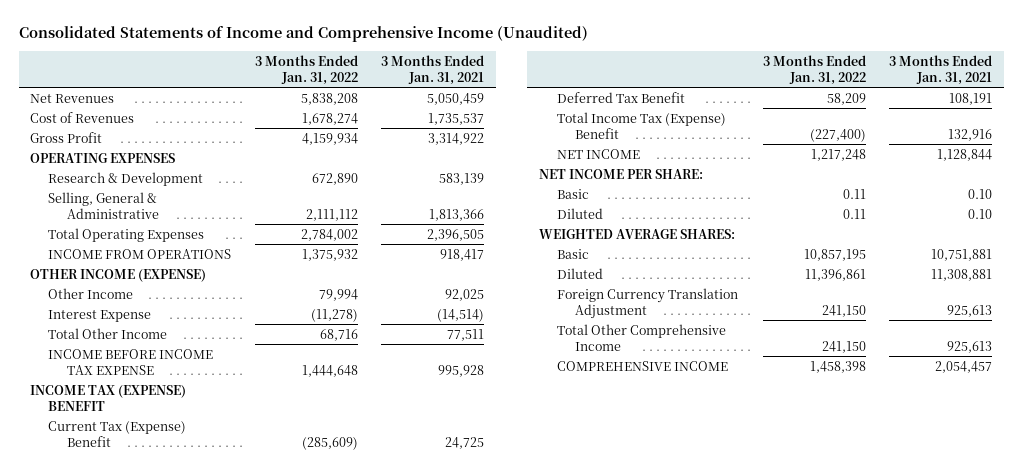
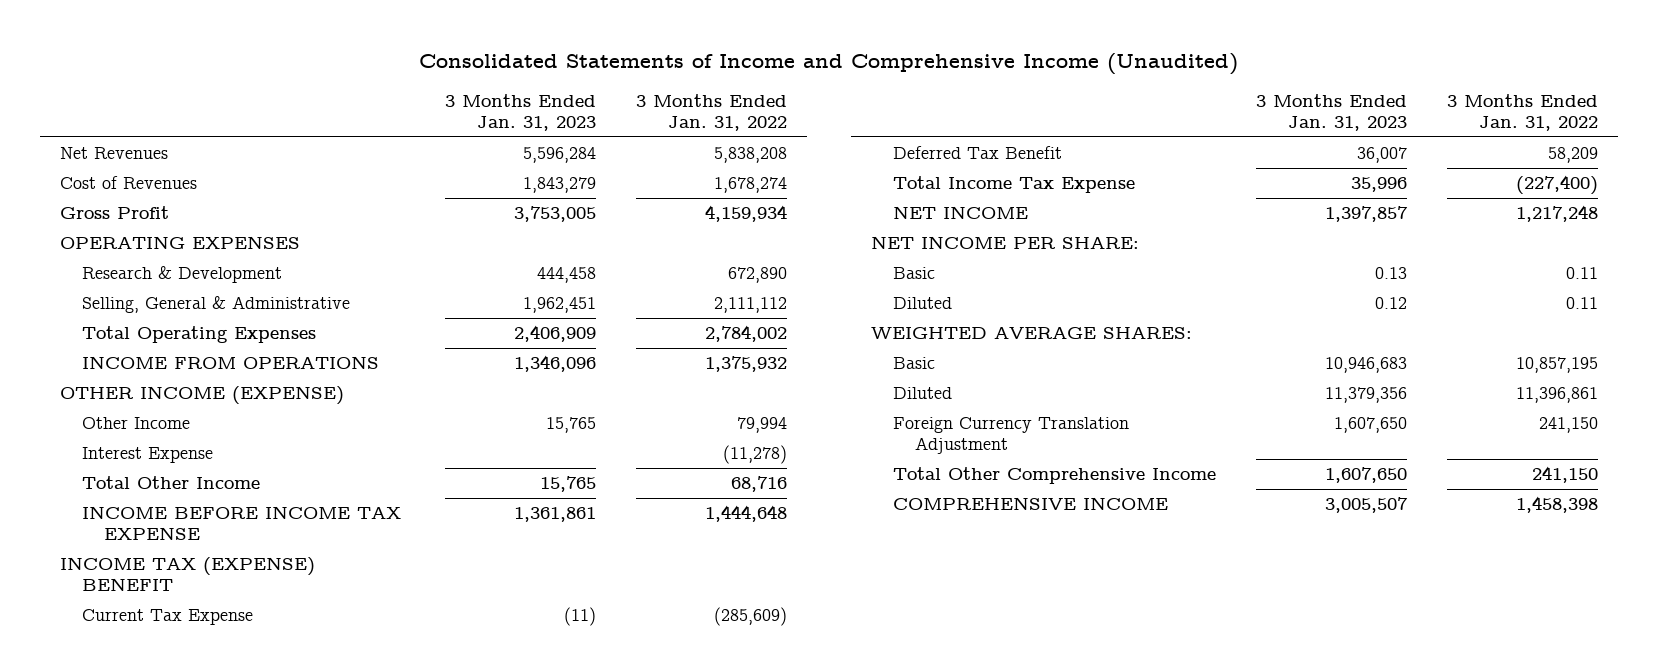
- | 3 Months Ended Jan. 31, 2022 | 3 Months Ended Jan. 31, 2021
+ | 3 Months Ended Jan. 31, 2023 | 3 Months Ended Jan. 31, 2022
- Current Tax (Expense) Benefit | (285,609) | 24,725
+ Current Tax Expense | (11) | (285,609)
- Total Income Tax (Expense) Benefit | (227,400) | 132,916
+ Total Income Tax Expense | 35,996 | (227,400)

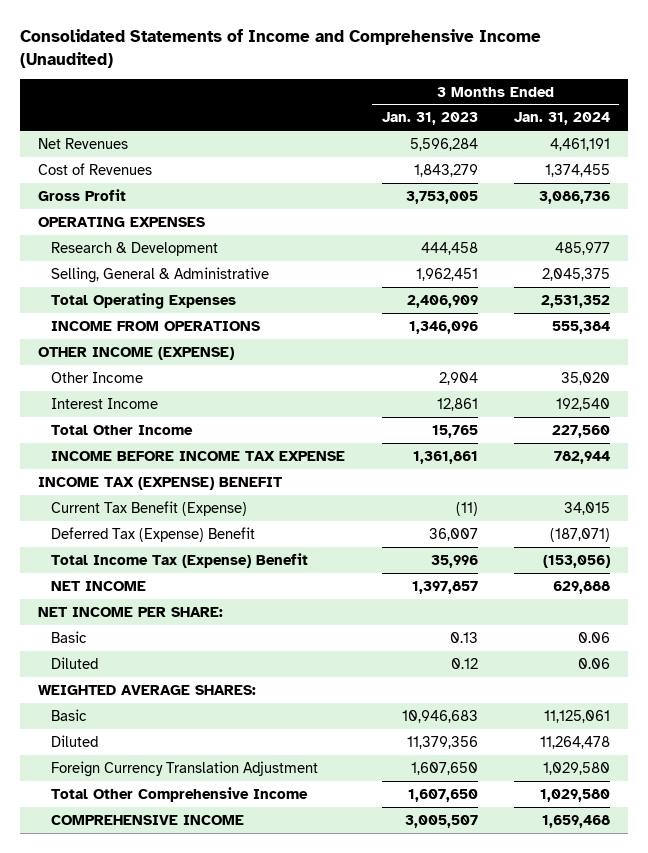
- | 3 Months Ended Jan. 31, 2023 | 3 Months Ended Jan. 31, 2022
+ | 3 Months Ended Jan. 31, 2023 | 3 Months Ended Jan. 31, 2024
- Other Income | 15,765 | 79,994
- Interest Expense | | (11,278)
+ Other Income | 2,904 | 35,020
+ Interest Income | 12,861 | 192,540
- Current Tax Expense | (11) | (285,609)
- Deferred Tax Benefit | 36,007 | 58,209
- Total Income Tax Expense | 35,996 | (227,400)
+ Current Tax Benefit (Expense) | (11) | 34,015
+ Deferred Tax (Expense) Benefit | 36,007 | (187,071)
+ Total Income Tax (Expense) Benefit | 35,996 | (153,056)

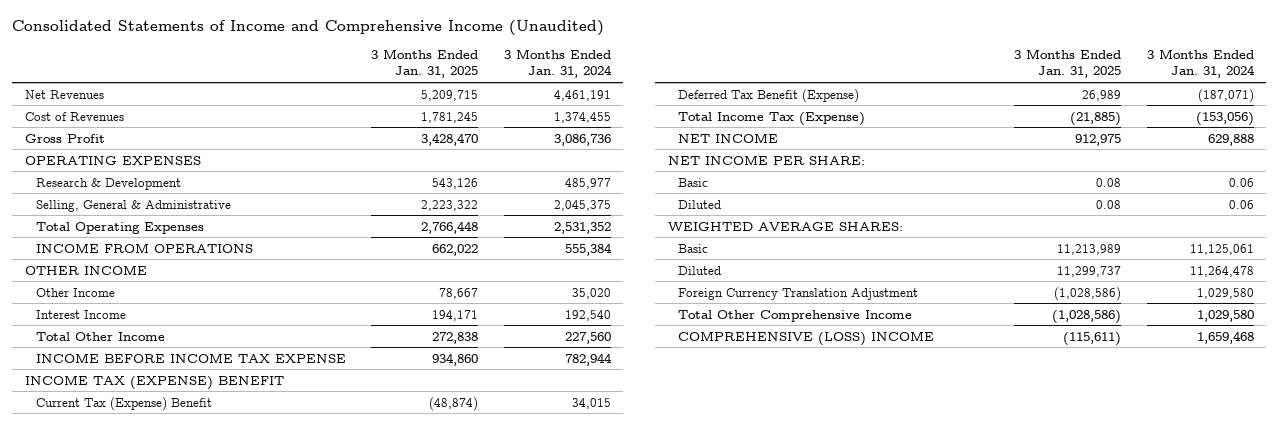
- | 3 Months Ended Jan. 31, 2023 | 3 Months Ended Jan. 31, 2024
+ | 3 Months Ended Jan. 31, 2025 | 3 Months Ended Jan. 31, 2024
- OTHER INCOME (EXPENSE)
+ OTHER INCOME
- Current Tax Benefit (Expense) | (11) | 34,015
- Deferred Tax (Expense) Benefit | 36,007 | (187,071)
- Total Income Tax (Expense) Benefit | 35,996 | (153,056)
+ Current Tax (Expense) Benefit | (48,874) | 34,015
+ Deferred Tax Benefit (Expense) | 26,989 | (187,071)
+ Total Income Tax (Expense) | (21,885) | (153,056)
- COMPREHENSIVE INCOME | 3,005,507 | 1,659,468
+ COMPREHENSIVE (LOSS) INCOME | (115,611) | 1,659,468

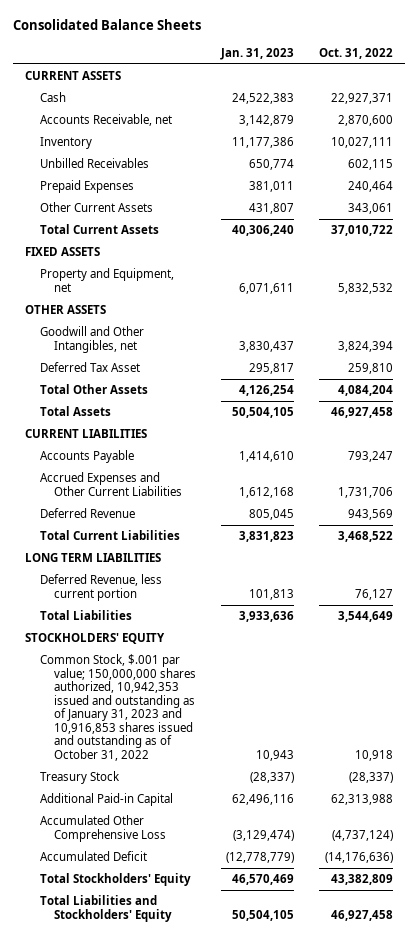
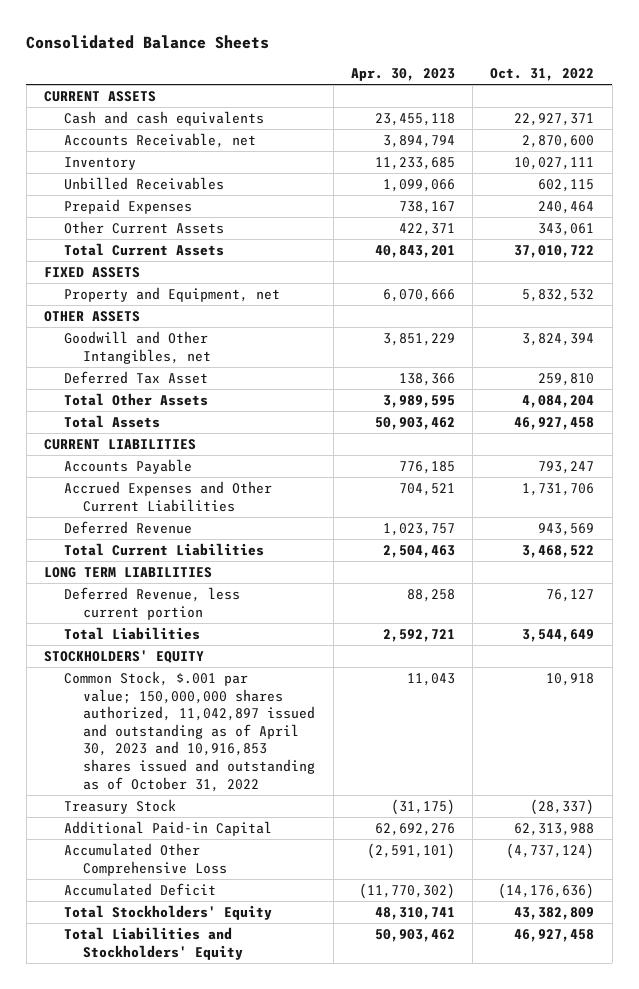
- | Jan. 31, 2023 | Oct. 31, 2022
+ | Apr. 30, 2023 | Oct. 31, 2022
- Cash | 24,522,383 | 22,927,371
+ Cash and cash equivalents | 23,455,118 | 22,927,371
- Common Stock, $.001 par value; 150,000,000 shares authorized, 10,942,353 issued and outstanding as of January 31, 2023 and 10,916,853 shares issued and outstanding as of October 31, 2022 | 10,943 | 10,918
+ Common Stock, $.001 par value; 150,000,000 shares authorized, 11,042,897 issued and outstanding as of April 30, 2023 and 10,916,853 shares issued and outstanding as of October 31, 2022 | 11,043 | 10,918

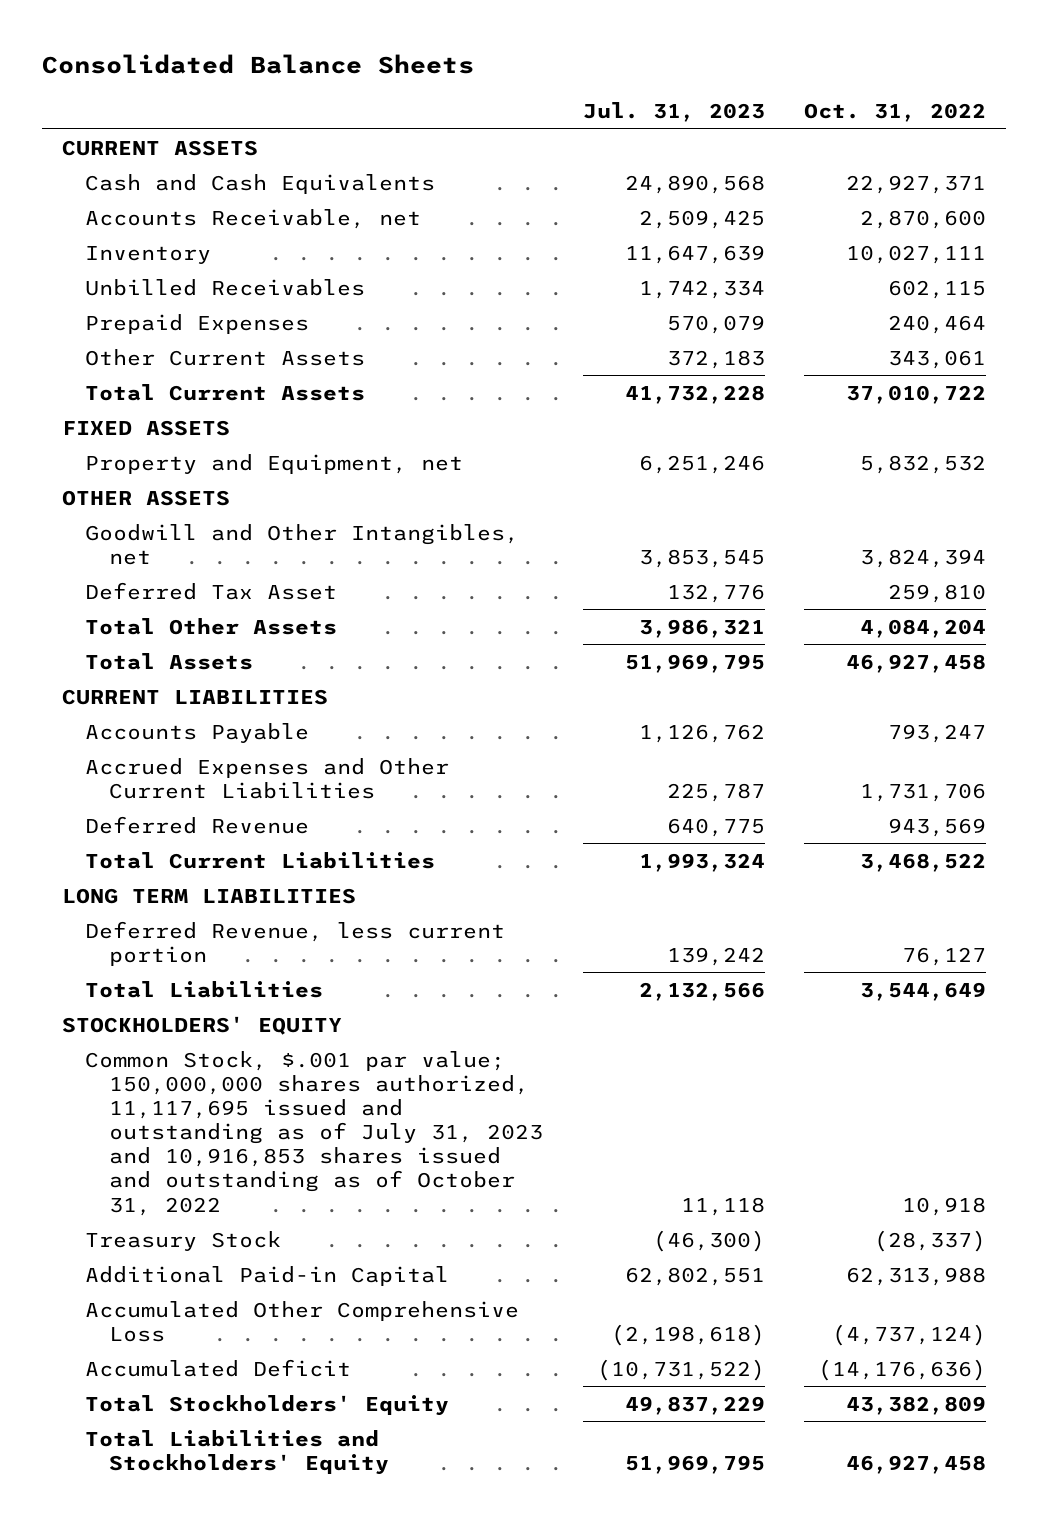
- | Apr. 30, 2023 | Oct. 31, 2022
+ | Jul. 31, 2023 | Oct. 31, 2022
- Cash and cash equivalents | 23,455,118 | 22,927,371
+ Cash and Cash Equivalents | 24,890,568 | 22,927,371
- Common Stock, $.001 par value; 150,000,000 shares authorized, 11,042,897 issued and outstanding as of April 30, 2023 and 10,916,853 shares issued and outstanding as of October 31, 2022 | 11,043 | 10,918
+ Common Stock, $.001 par value; 150,000,000 shares authorized, 11,117,695 issued and outstanding as of July 31, 2023 and 10,916,853 shares issued and outstanding as of October 31, 2022 | 11,118 | 10,918

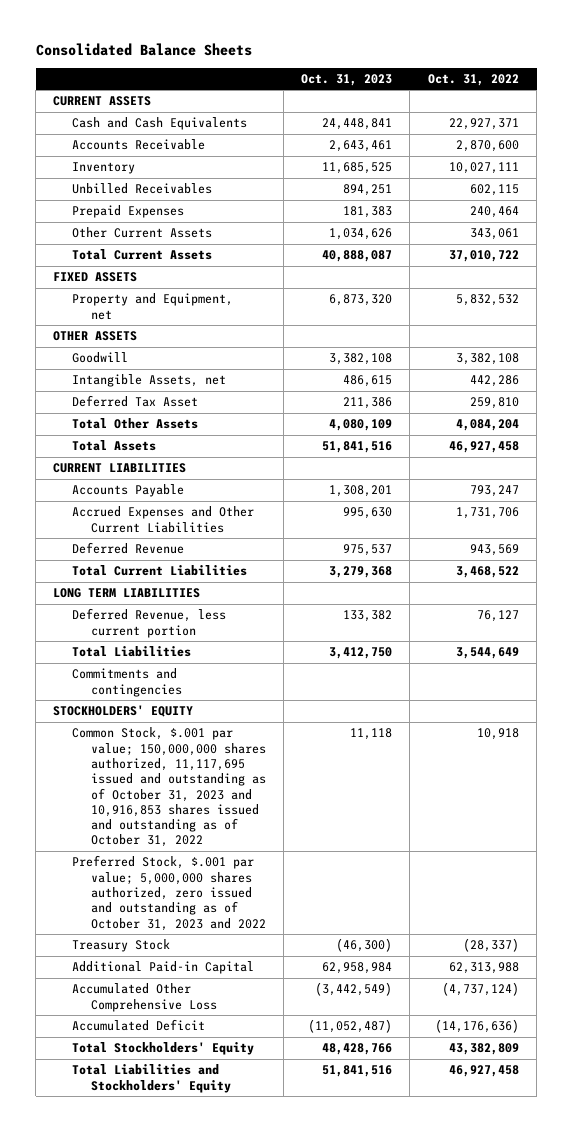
- | Jul. 31, 2023 | Oct. 31, 2022
+ | Oct. 31, 2023 | Oct. 31, 2022
- Accounts Receivable, net | 2,509,425 | 2,870,600
+ Accounts Receivable | 2,643,461 | 2,870,600
- Goodwill and Other Intangibles, net | 3,853,545 | 3,824,394
+ Goodwill | 3,382,108 | 3,382,108
+ Intangible Assets, net | 486,615 | 442,286
+ Commitments and contingencies
- Common Stock, $.001 par value; 150,000,000 shares authorized, 11,117,695 issued and outstanding as of July 31, 2023 and 10,916,853 shares issued and outstanding as of October 31, 2022 | 11,118 | 10,918
+ Common Stock, $.001 par value; 150,000,000 shares authorized, 11,117,695 issued and outstanding as of October 31, 2023 and 10,916,853 shares issued and outstanding as of October 31, 2022 | 11,118 | 10,918
+ Preferred Stock, $.001 par value; 5,000,000 shares authorized, zero issued and outstanding as of October 31, 2023 and 2022

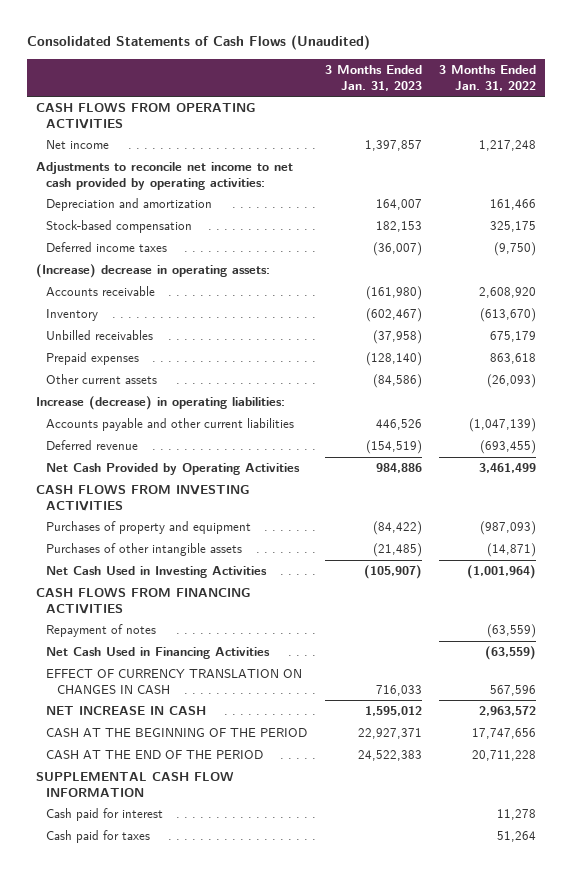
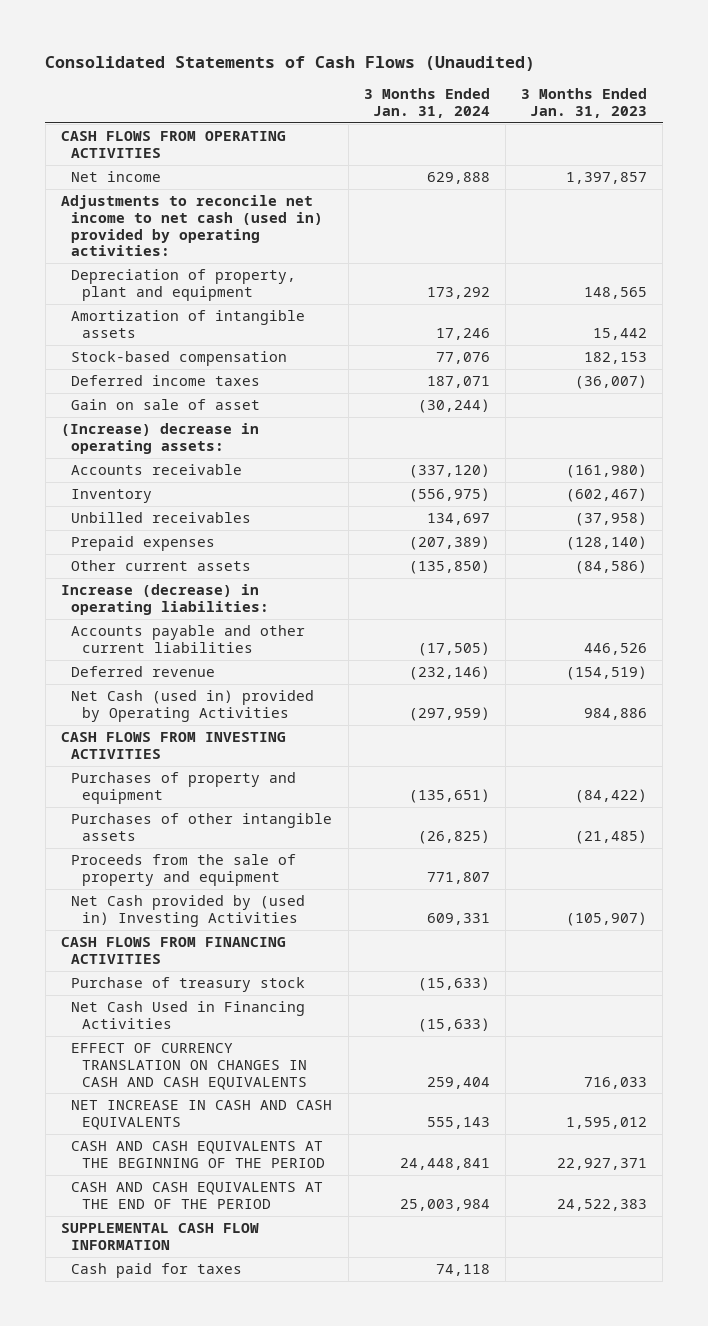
- | 3 Months Ended Jan. 31, 2023 | 3 Months Ended Jan. 31, 2022
+ | 3 Months Ended Jan. 31, 2024 | 3 Months Ended Jan. 31, 2023
- Adjustments to reconcile net income to net cash provided by operating activities:
- Depreciation and amortization | 164,007 | 161,466
+ Adjustments to reconcile net income to net cash (used in) provided by operating activities:
+ Depreciation of property, plant and equipment | 173,292 | 148,565
+ Amortization of intangible assets | 17,246 | 15,442
+ Gain on sale of asset | (30,244) |
- Net Cash Provided by Operating Activities | 984,886 | 3,461,499
+ Net Cash (used in) provided by Operating Activities | (297,959) | 984,886
- Net Cash Used in Investing Activities | (105,907) | (1,001,964)
+ Proceeds from the sale of property and equipment | 771,807 |
+ Net Cash provided by (used in) Investing Activities | 609,331 | (105,907)
- Repayment of notes | | (63,559)
+ Purchase of treasury stock | (15,633) |
- EFFECT OF CURRENCY TRANSLATION ON CHANGES IN CASH | 716,033 | 567,596
- NET INCREASE IN CASH | 1,595,012 | 2,963,572
- CASH AT THE BEGINNING OF THE PERIOD | 22,927,371 | 17,747,656
- CASH AT THE END OF THE PERIOD | 24,522,383 | 20,711,228
+ EFFECT OF CURRENCY TRANSLATION ON CHANGES IN CASH AND CASH EQUIVALENTS | 259,404 | 716,033
+ NET INCREASE IN CASH AND CASH EQUIVALENTS | 555,143 | 1,595,012
+ CASH AND CASH EQUIVALENTS AT THE BEGINNING OF THE PERIOD | 24,448,841 | 22,927,371
+ CASH AND CASH EQUIVALENTS AT THE END OF THE PERIOD | 25,003,984 | 24,522,383
- Cash paid for interest | | 11,278

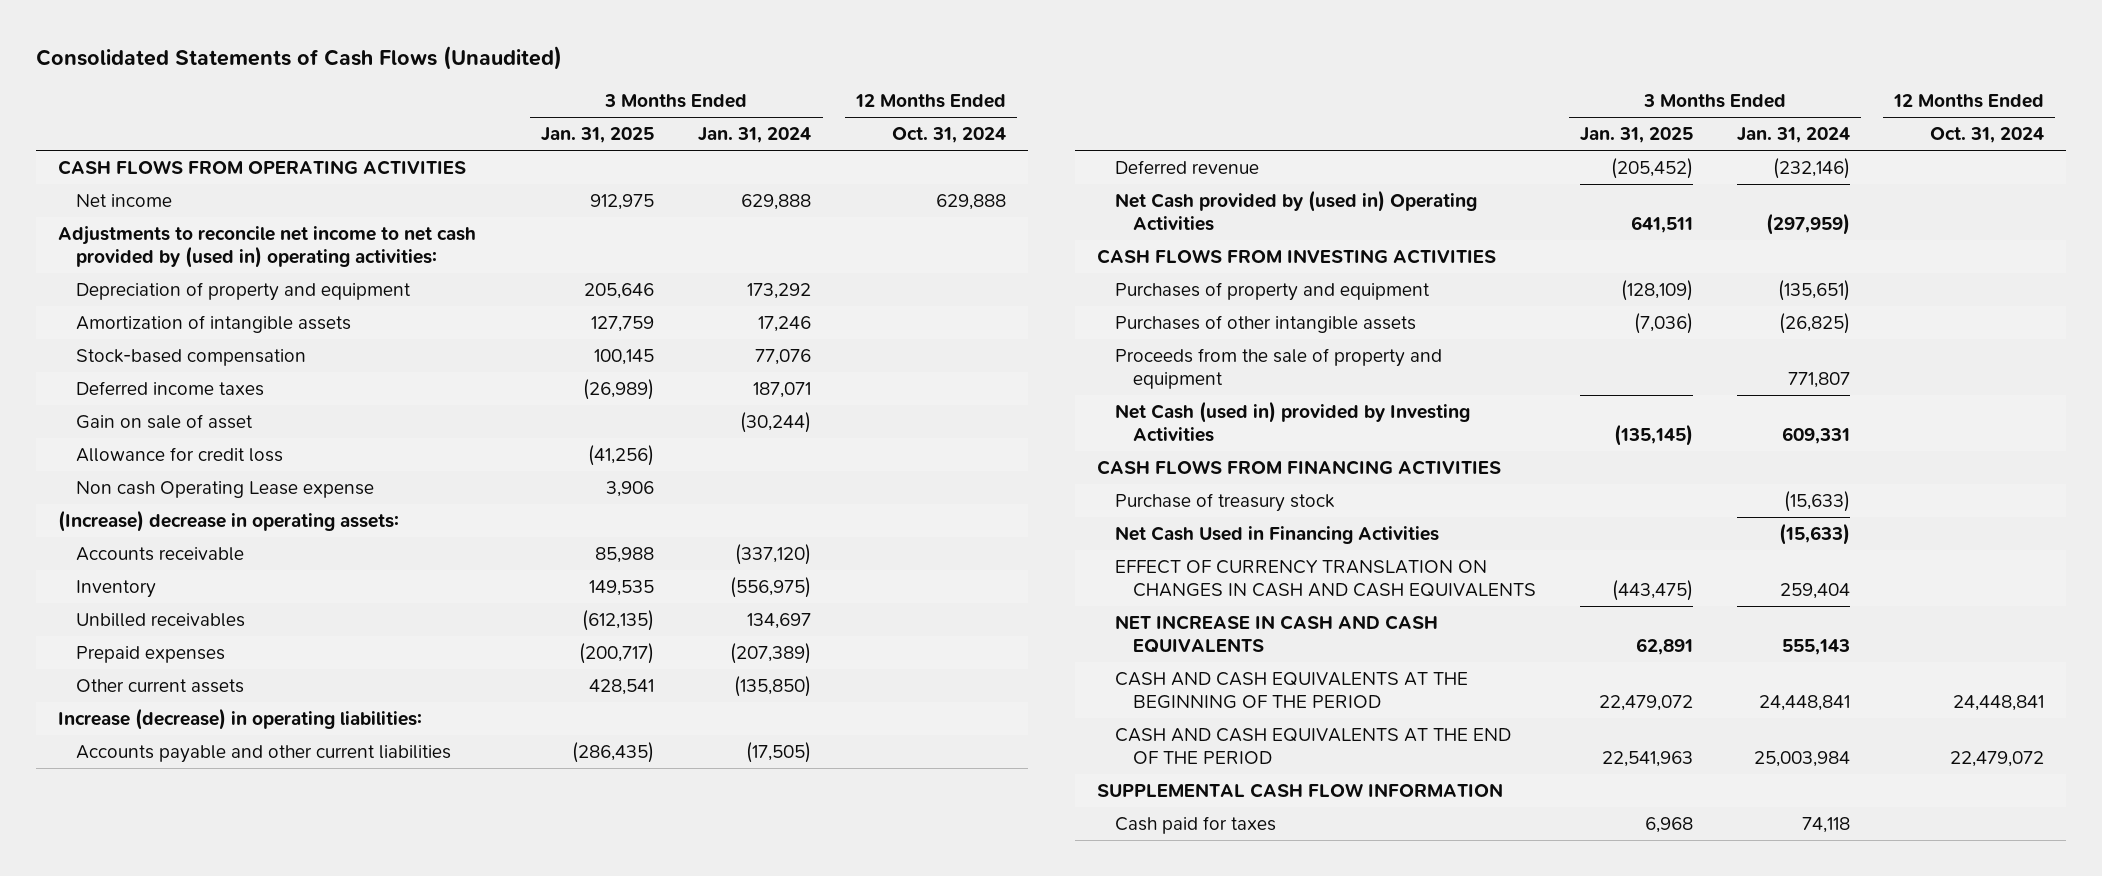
- | 3 Months Ended Jan. 31, 2024 | 3 Months Ended Jan. 31, 2023
+ | 3 Months Ended Jan. 31, 2025 | 3 Months Ended Jan. 31, 2024 | 12 Months Ended Oct. 31, 2024
- Adjustments to reconcile net income to net cash (used in) provided by operating activities:
- Depreciation of property, plant and equipment | 173,292 | 148,565
+ Adjustments to reconcile net income to net cash provided by (used in) operating activities:
+ Depreciation of property and equipment | 205,646 | 173,292 |
+ Allowance for credit loss | (41,256) | |
+ Non cash Operating Lease expense | 3,906 | |
- Net Cash (used in) provided by Operating Activities | (297,959) | 984,886
+ Net Cash provided by (used in) Operating Activities | 641,511 | (297,959) |
- Net Cash provided by (used in) Investing Activities | 609,331 | (105,907)
+ Net Cash (used in) provided by Investing Activities | (135,145) | 609,331 |

